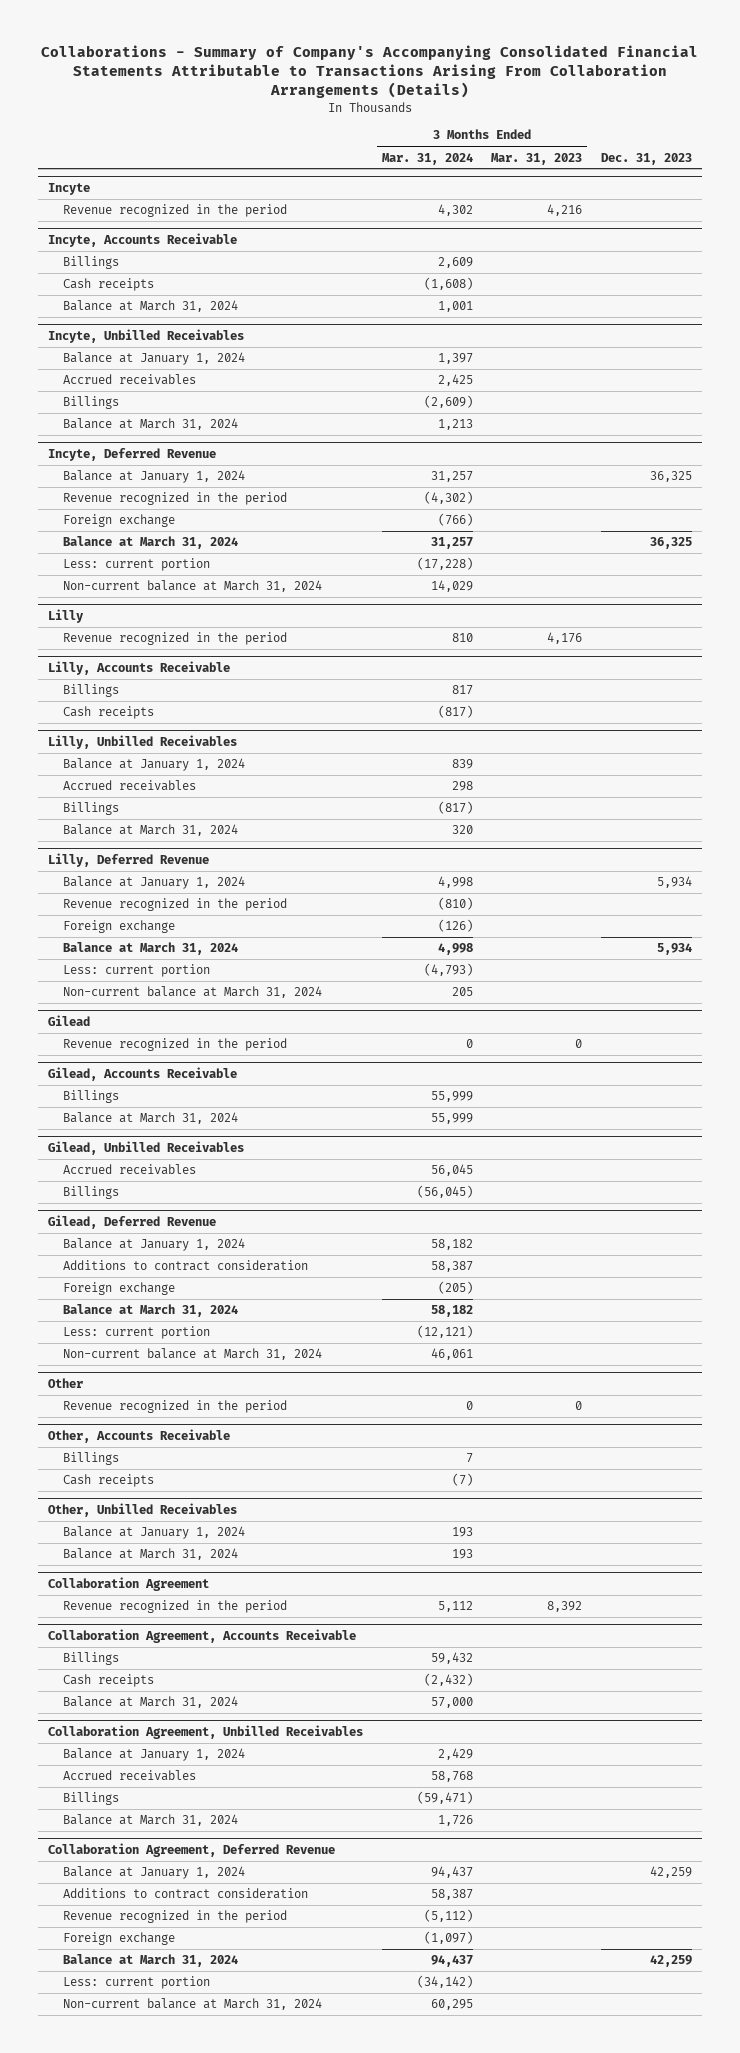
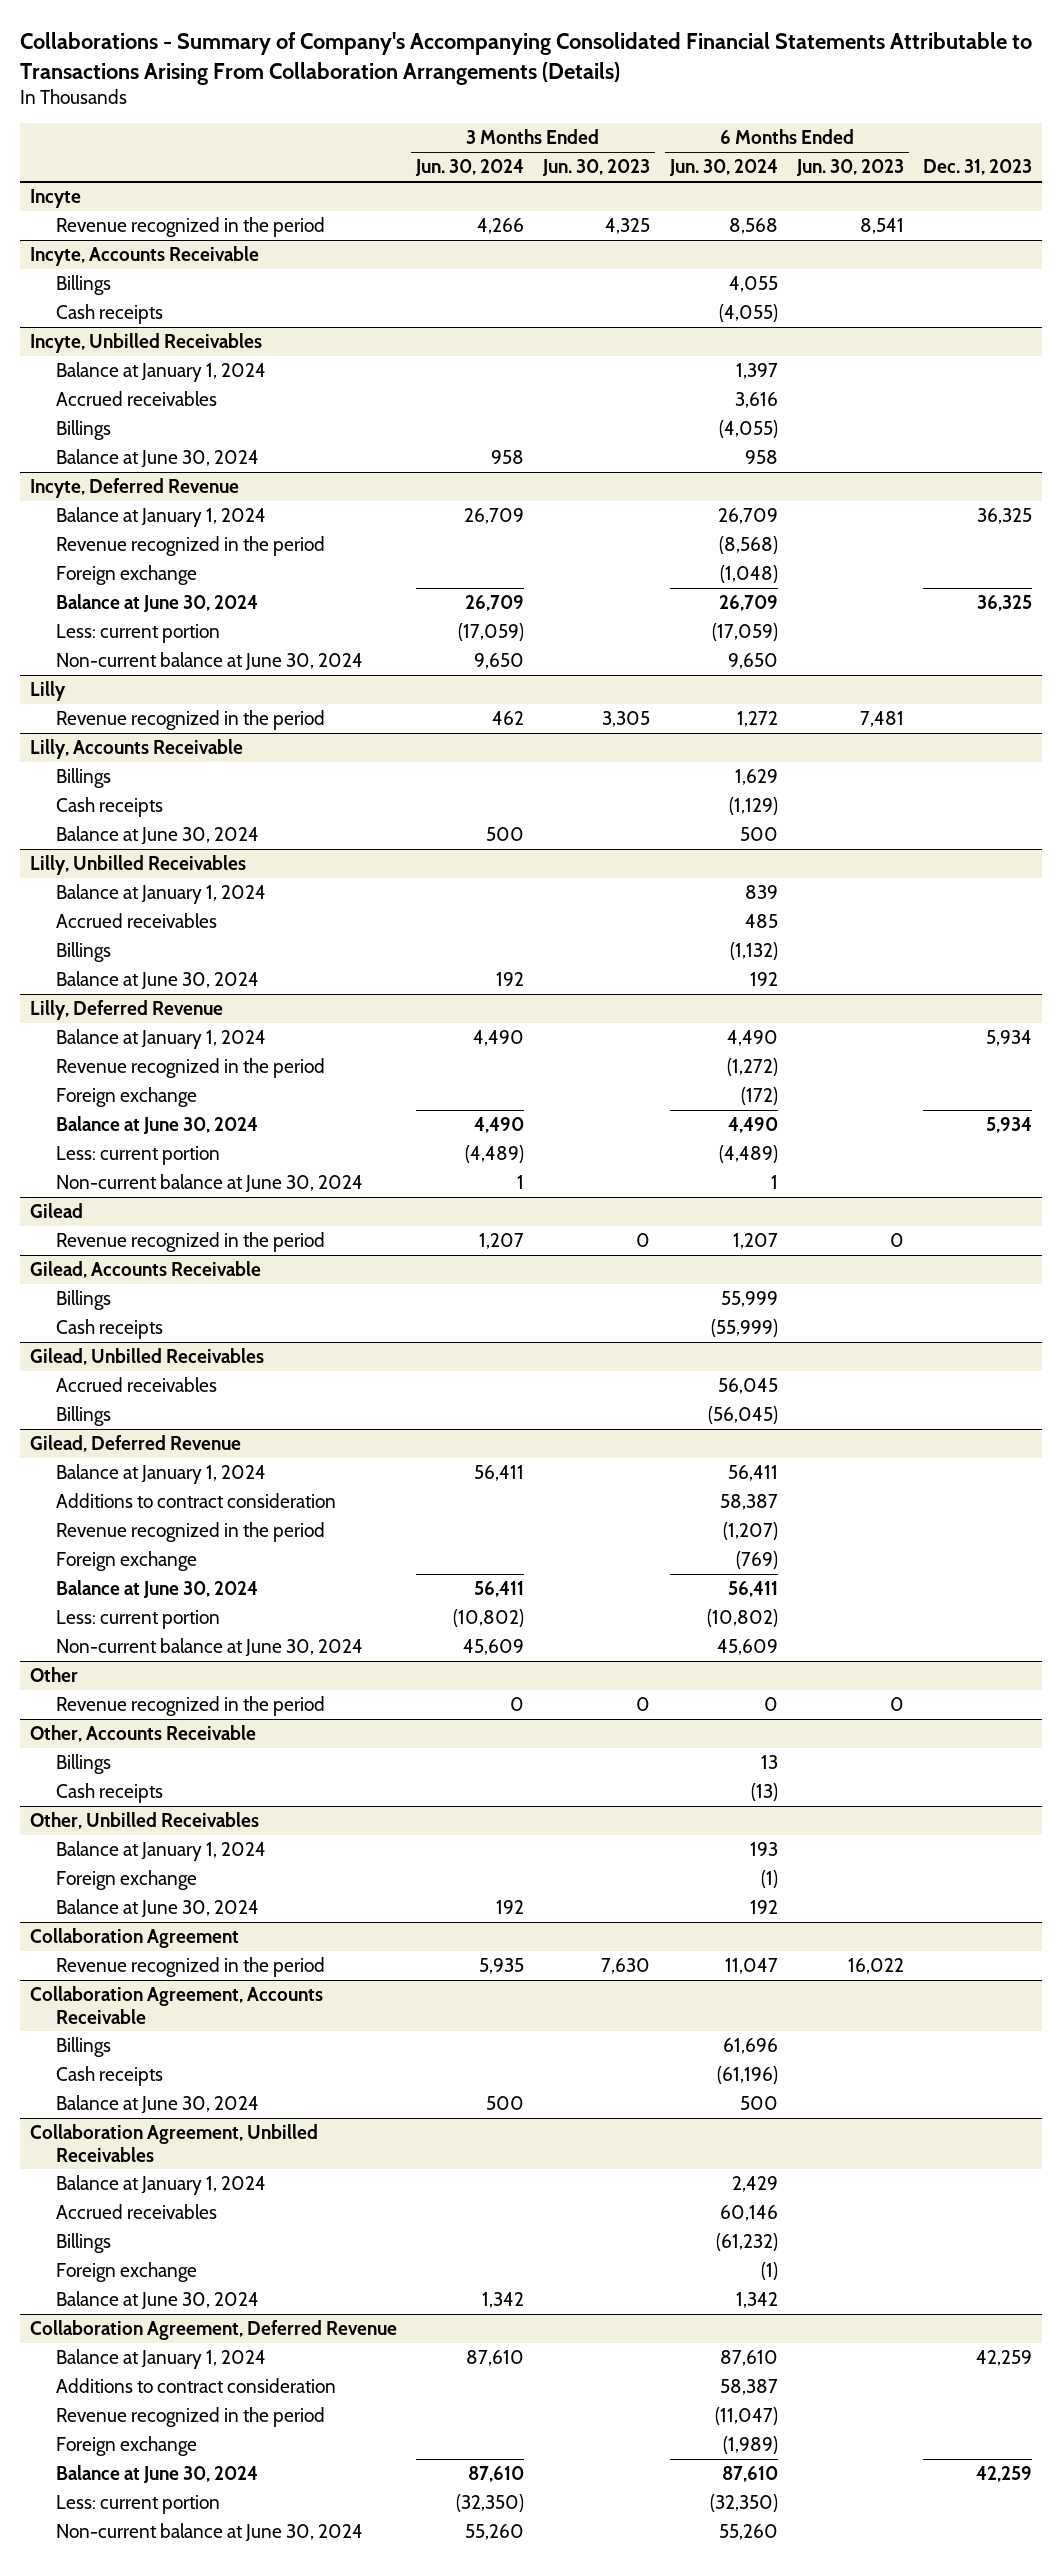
- | 3 Months Ended Mar. 31, 2024 | 3 Months Ended Mar. 31, 2023 | Dec. 31, 2023
+ | 3 Months Ended Jun. 30, 2024 | 3 Months Ended Jun. 30, 2023 | 6 Months Ended Jun. 30, 2024 | 6 Months Ended Jun. 30, 2023 | Dec. 31, 2023
@ Incyte, Accounts Receivable
- Balance at March 31, 2024 | 1,001 | |
@ Incyte, Unbilled Receivables
- Balance at March 31, 2024 | 1,213 | |
+ Balance at June 30, 2024 | 958 | | 958 | |
@ Incyte, Deferred Revenue
- Balance at March 31, 2024 | 31,257 | | 36,325
+ Balance at June 30, 2024 | 26,709 | | 26,709 | | 36,325
- Non-current balance at March 31, 2024 | 14,029 | |
+ Non-current balance at June 30, 2024 | 9,650 | | 9,650 | |
@ Lilly, Accounts Receivable
+ Balance at June 30, 2024 | 500 | | 500 | |
@ Lilly, Unbilled Receivables
- Balance at March 31, 2024 | 320 | |
+ Balance at June 30, 2024 | 192 | | 192 | |
@ Lilly, Deferred Revenue
- Balance at March 31, 2024 | 4,998 | | 5,934
+ Balance at June 30, 2024 | 4,490 | | 4,490 | | 5,934
- Non-current balance at March 31, 2024 | 205 | |
+ Non-current balance at June 30, 2024 | 1 | | 1 | |
@ Gilead, Accounts Receivable
- Balance at March 31, 2024 | 55,999 | |
+ Cash receipts | | | (55,999) | |
@ Gilead, Deferred Revenue
+ Revenue recognized in the period | | | (1,207) | |
- Balance at March 31, 2024 | 58,182 | |
+ Balance at June 30, 2024 | 56,411 | | 56,411 | |
- Non-current balance at March 31, 2024 | 46,061 | |
+ Non-current balance at June 30, 2024 | 45,609 | | 45,609 | |
@ Other, Unbilled Receivables
- Balance at March 31, 2024 | 193 | |
+ Foreign exchange | | | (1) | |
+ Balance at June 30, 2024 | 192 | | 192 | |
@ Collaboration Agreement, Accounts Receivable
- Balance at March 31, 2024 | 57,000 | |
+ Balance at June 30, 2024 | 500 | | 500 | |
@ Collaboration Agreement, Unbilled Receivables
- Balance at March 31, 2024 | 1,726 | |
+ Foreign exchange | | | (1) | |
+ Balance at June 30, 2024 | 1,342 | | 1,342 | |
@ Collaboration Agreement, Deferred Revenue
- Balance at March 31, 2024 | 94,437 | | 42,259
+ Balance at June 30, 2024 | 87,610 | | 87,610 | | 42,259
- Non-current balance at March 31, 2024 | 60,295 | |
+ Non-current balance at June 30, 2024 | 55,260 | | 55,260 | |

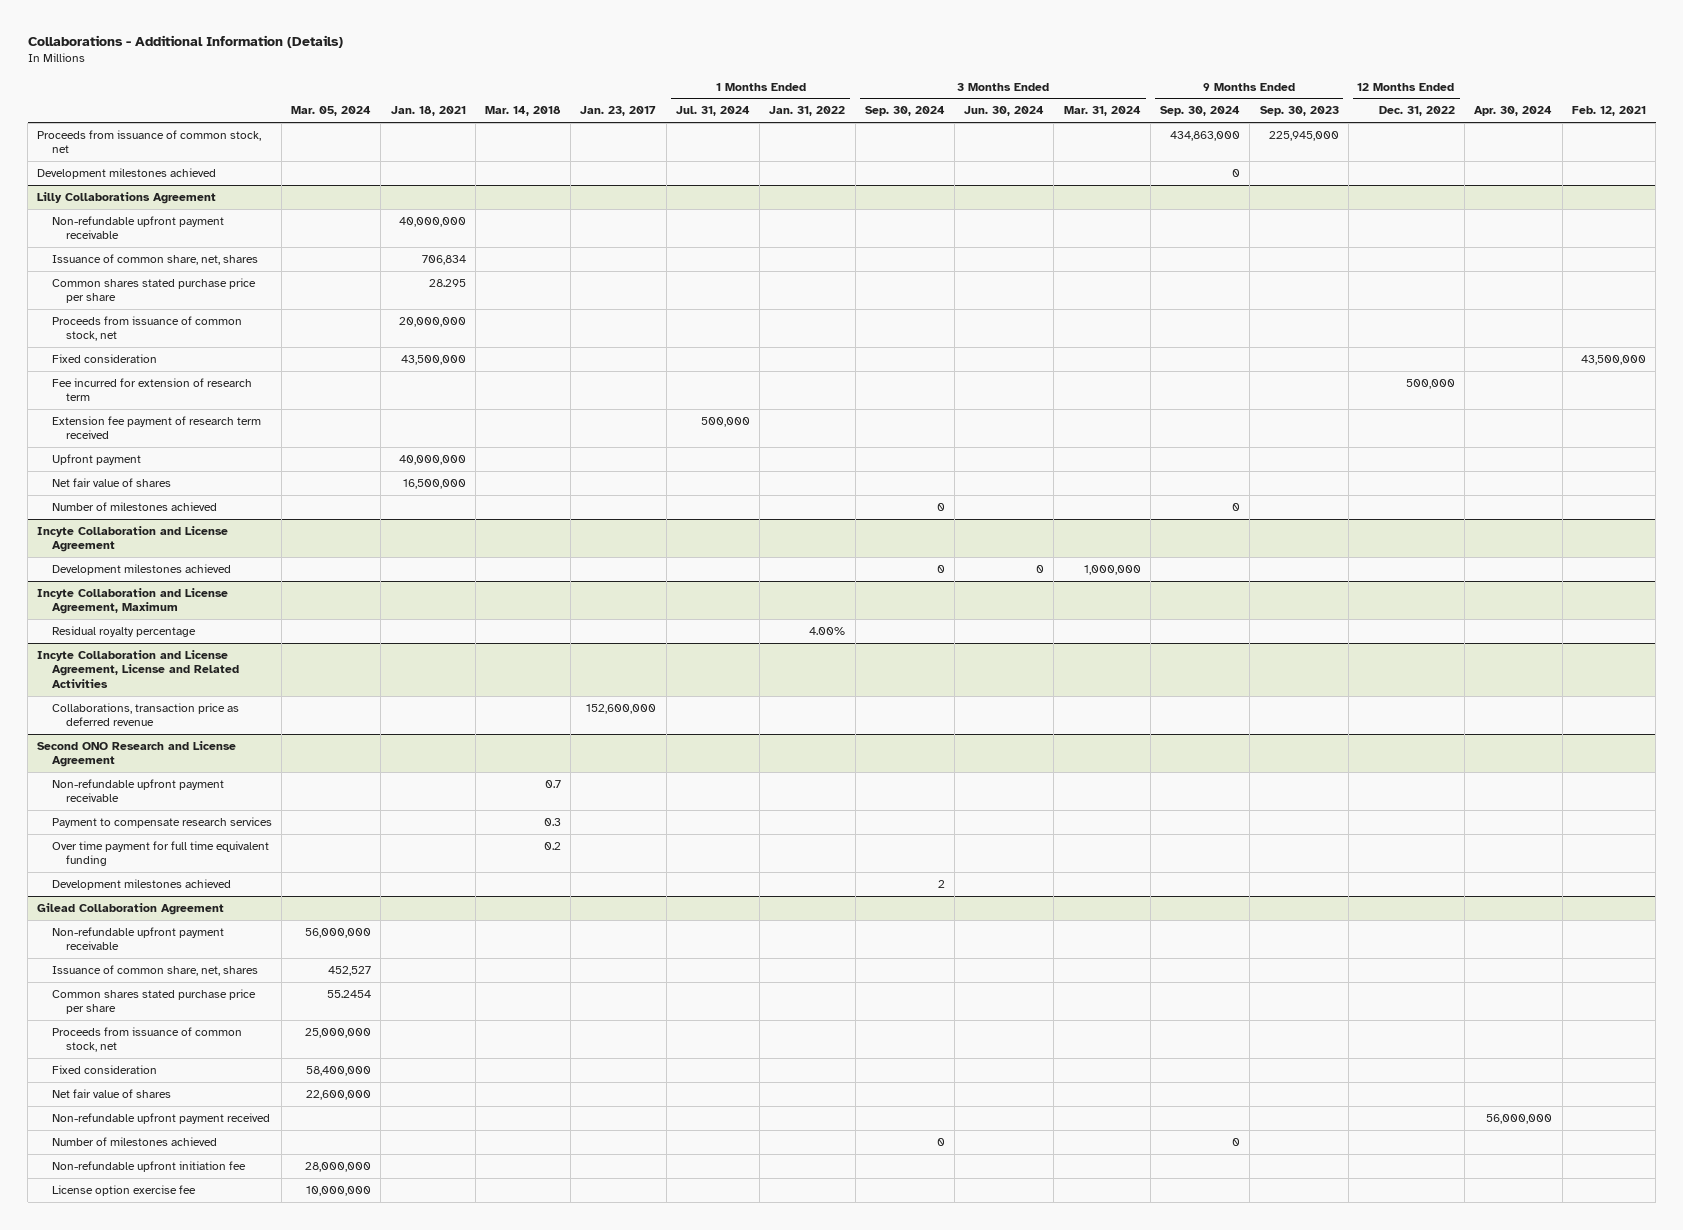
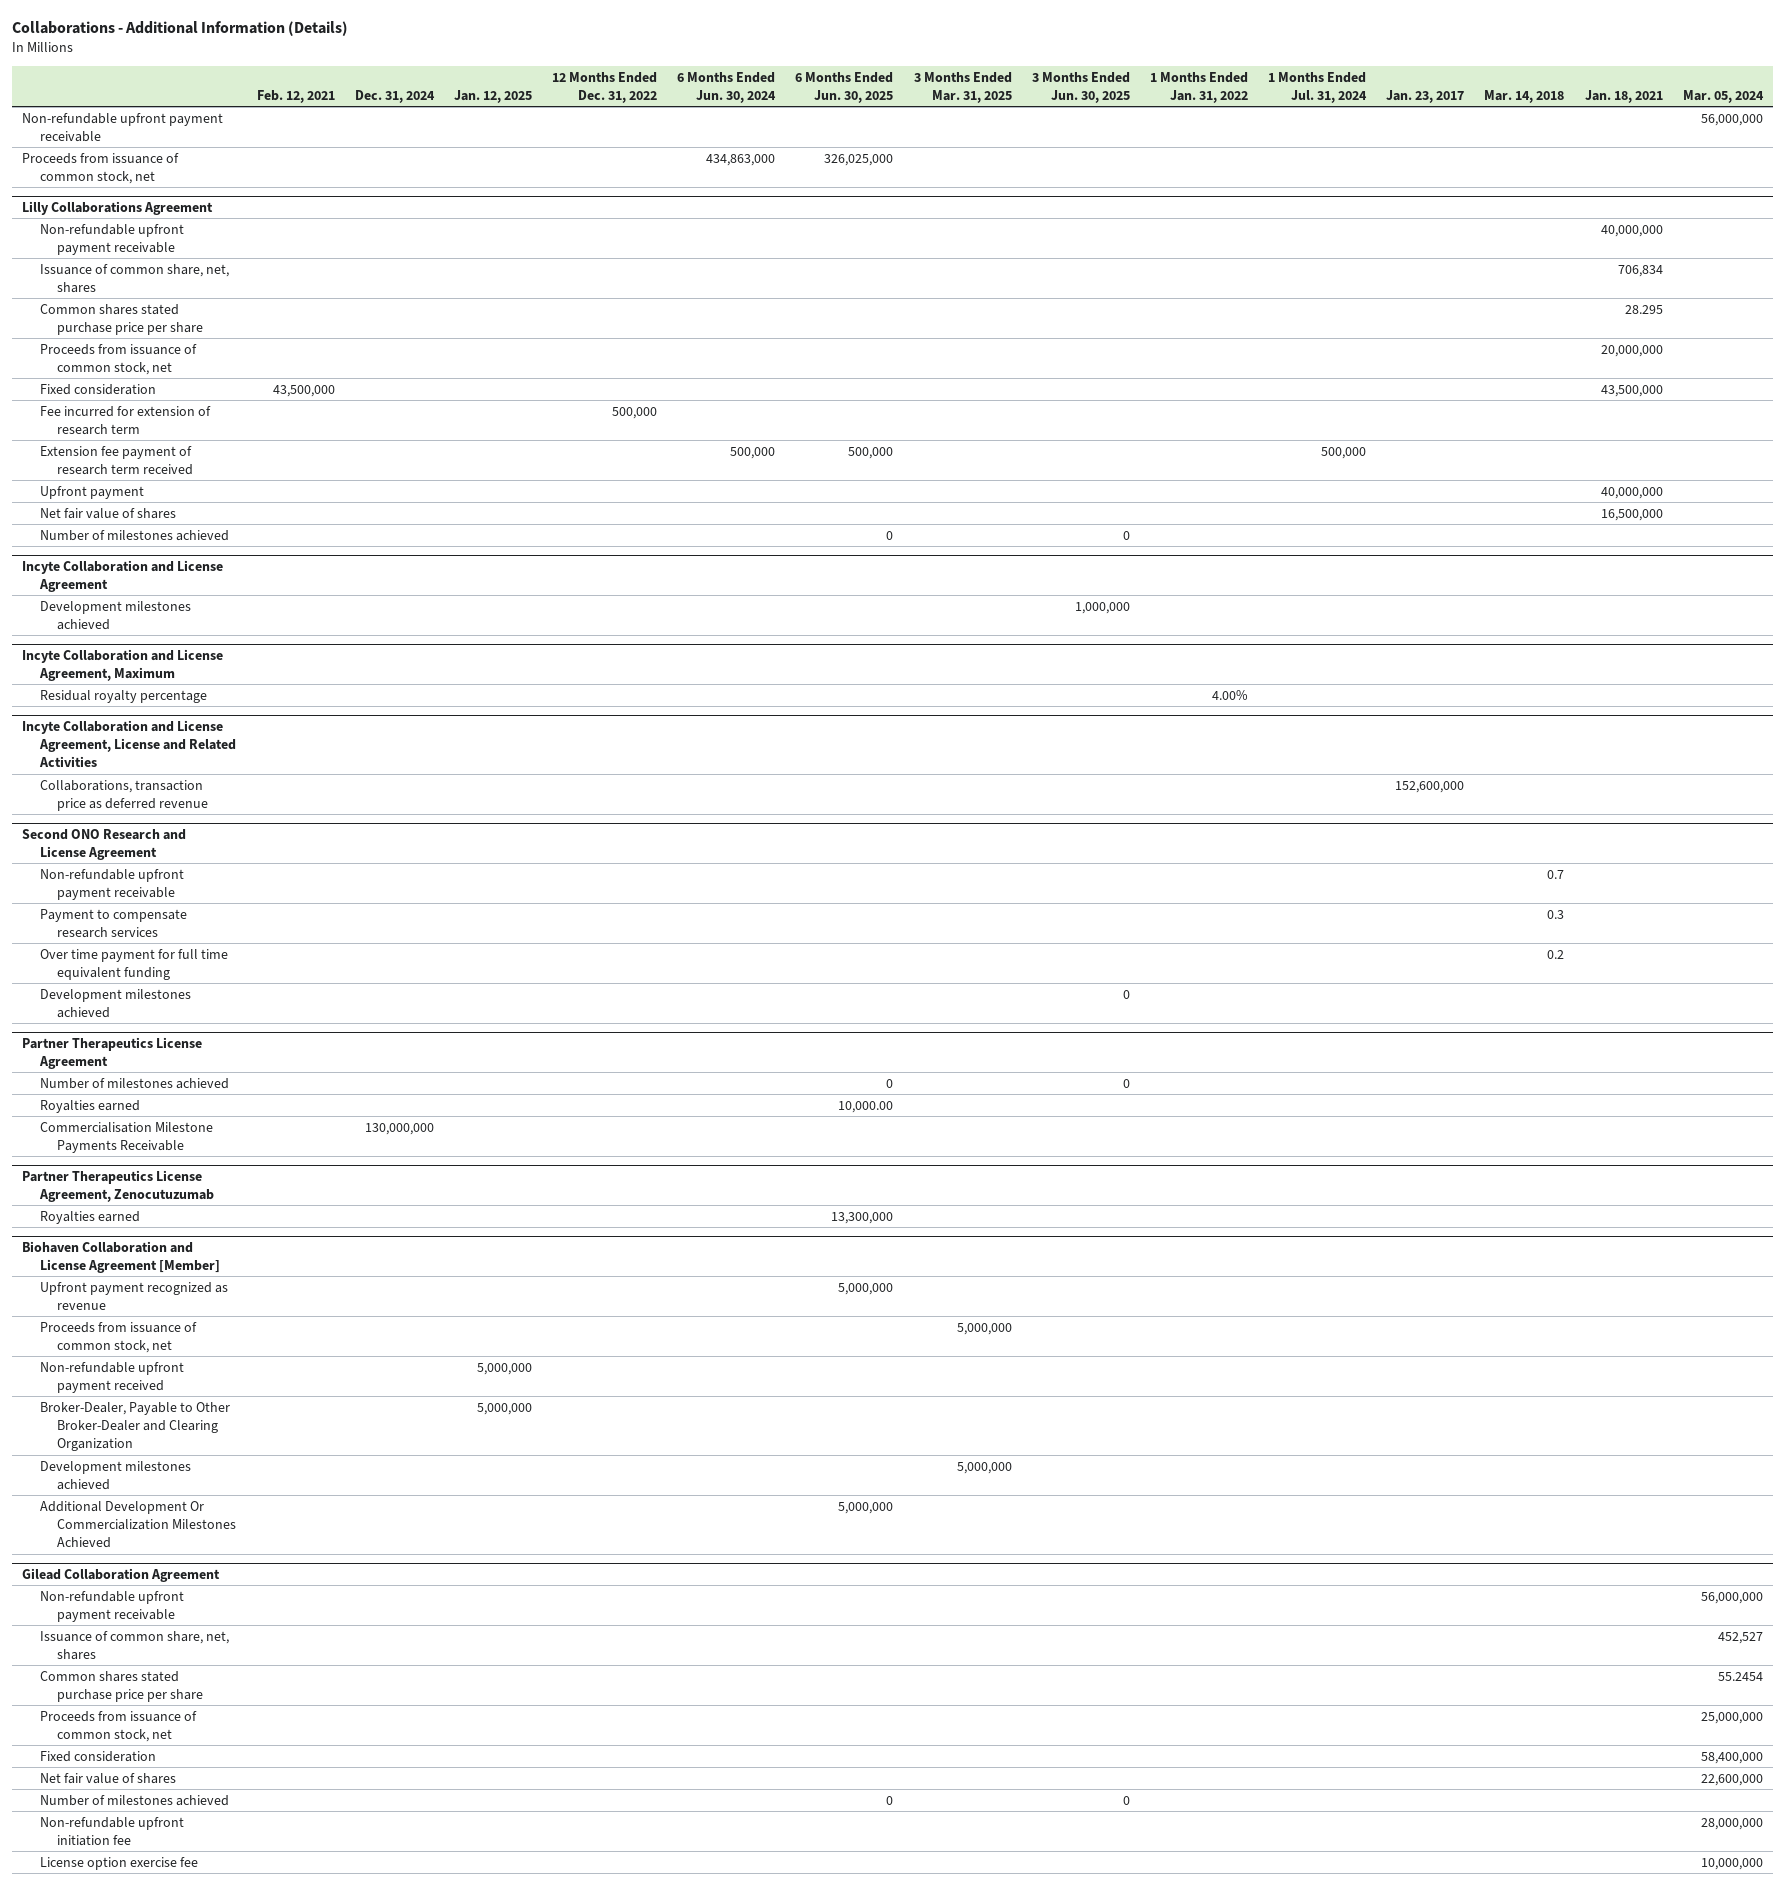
- | Mar. 05, 2024 | Jan. 18, 2021 | Mar. 14, 2018 | Jan. 23, 2017 | 1 Months Ended Jul. 31, 2024 | 1 Months Ended Jan. 31, 2022 | 3 Months Ended Sep. 30, 2024 | 3 Months Ended Jun. 30, 2024 | 3 Months Ended Mar. 31, 2024 | 9 Months Ended Sep. 30, 2024 | 9 Months Ended Sep. 30, 2023 | 12 Months Ended Dec. 31, 2022 | Apr. 30, 2024 | Feb. 12, 2021
+ | Feb. 12, 2021 | Dec. 31, 2024 | Jan. 12, 2025 | 12 Months Ended Dec. 31, 2022 | 6 Months Ended Jun. 30, 2024 | 6 Months Ended Jun. 30, 2025 | 3 Months Ended Mar. 31, 2025 | 3 Months Ended Jun. 30, 2025 | 1 Months Ended Jan. 31, 2022 | 1 Months Ended Jul. 31, 2024 | Jan. 23, 2017 | Mar. 14, 2018 | Jan. 18, 2021 | Mar. 05, 2024
+ Non-refundable upfront payment receivable | | | | | | | | | | | | | | 56,000,000
- Development milestones achieved | | | | | | | | | | 0 | | | |
+ Partner Therapeutics License Agreement
+ Number of milestones achieved | | | | | | 0 | | 0 | | | | | |
+ Royalties earned | | | | | | 10,000.00 | | | | | | | |
+ Commercialisation Milestone Payments Receivable | | 130,000,000 | | | | | | | | | | | |
+ Partner Therapeutics License Agreement, Zenocutuzumab
+ Royalties earned | | | | | | 13,300,000 | | | | | | | |
+ Biohaven Collaboration and License Agreement [Member]
+ Upfront payment recognized as revenue | | | | | | 5,000,000 | | | | | | | |
+ Proceeds from issuance of common stock, net | | | | | | | 5,000,000 | | | | | | |
+ Non-refundable upfront payment received | | | 5,000,000 | | | | | | | | | | |
+ Broker-Dealer, Payable to Other Broker-Dealer and Clearing Organization | | | 5,000,000 | | | | | | | | | | |
+ Development milestones achieved | | | | | | | 5,000,000 | | | | | | |
+ Additional Development Or Commercialization Milestones Achieved | | | | | | 5,000,000 | | | | | | | |
@ Gilead Collaboration Agreement
- Non-refundable upfront payment received | | | | | | | | | | | | | 56,000,000 |

